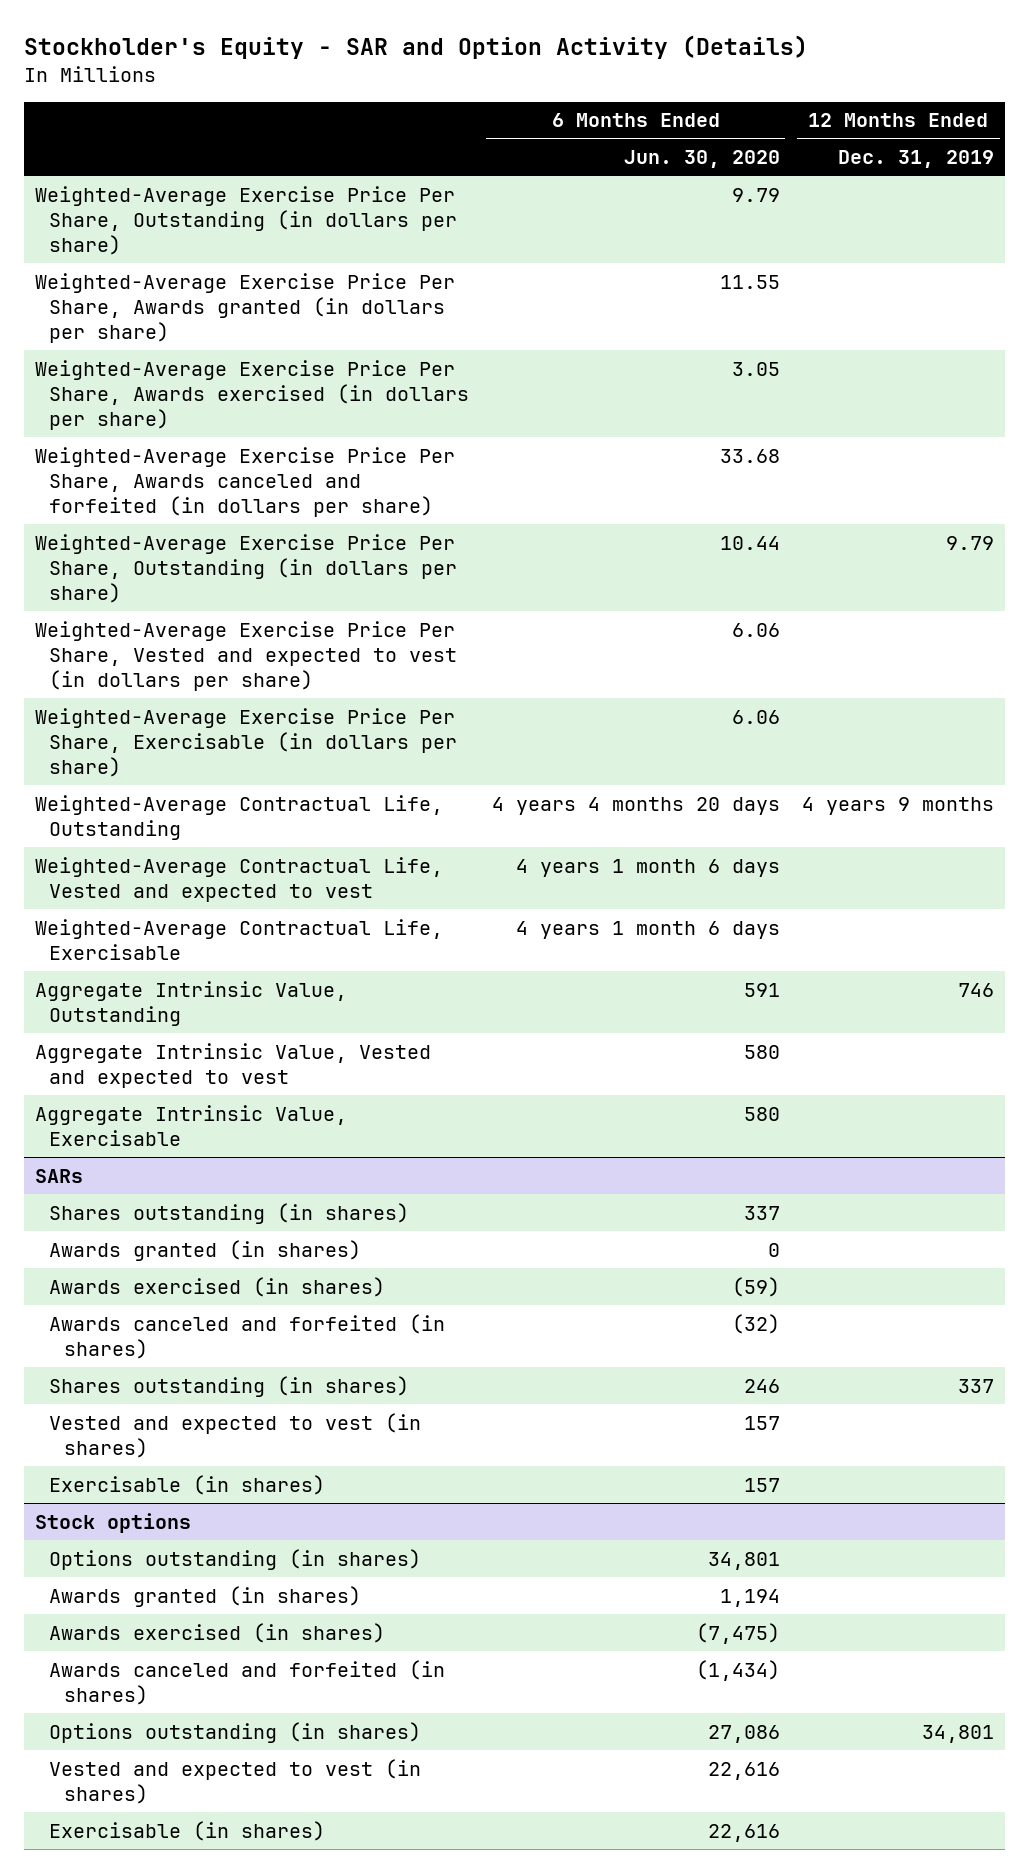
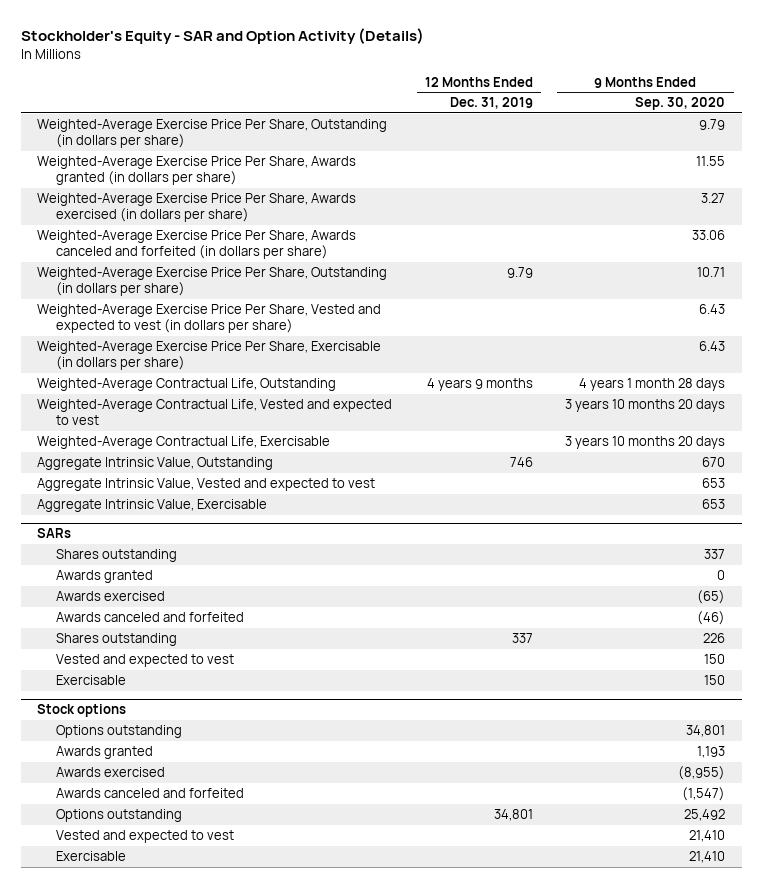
- | 6 Months Ended Jun. 30, 2020 | 12 Months Ended Dec. 31, 2019
+ | 12 Months Ended Dec. 31, 2019 | 9 Months Ended Sep. 30, 2020
@ SARs
- Shares outstanding (in shares) | 337 |
- Awards granted (in shares) | 0 |
- Awards exercised (in shares) | (59) |
- Awards canceled and forfeited (in shares) | (32) |
- Shares outstanding (in shares) | 246 | 337
- Vested and expected to vest (in shares) | 157 |
- Exercisable (in shares) | 157 |
+ Shares outstanding | | 337
+ Awards granted | | 0
+ Awards exercised | | (65)
+ Awards canceled and forfeited | | (46)
+ Shares outstanding | 337 | 226
+ Vested and expected to vest | | 150
+ Exercisable | | 150
@ Stock options
- Options outstanding (in shares) | 34,801 |
- Awards granted (in shares) | 1,194 |
- Awards exercised (in shares) | (7,475) |
- Awards canceled and forfeited (in shares) | (1,434) |
- Options outstanding (in shares) | 27,086 | 34,801
- Vested and expected to vest (in shares) | 22,616 |
- Exercisable (in shares) | 22,616 |
+ Options outstanding | | 34,801
+ Awards granted | | 1,193
+ Awards exercised | | (8,955)
+ Awards canceled and forfeited | | (1,547)
+ Options outstanding | 34,801 | 25,492
+ Vested and expected to vest | | 21,410
+ Exercisable | | 21,410

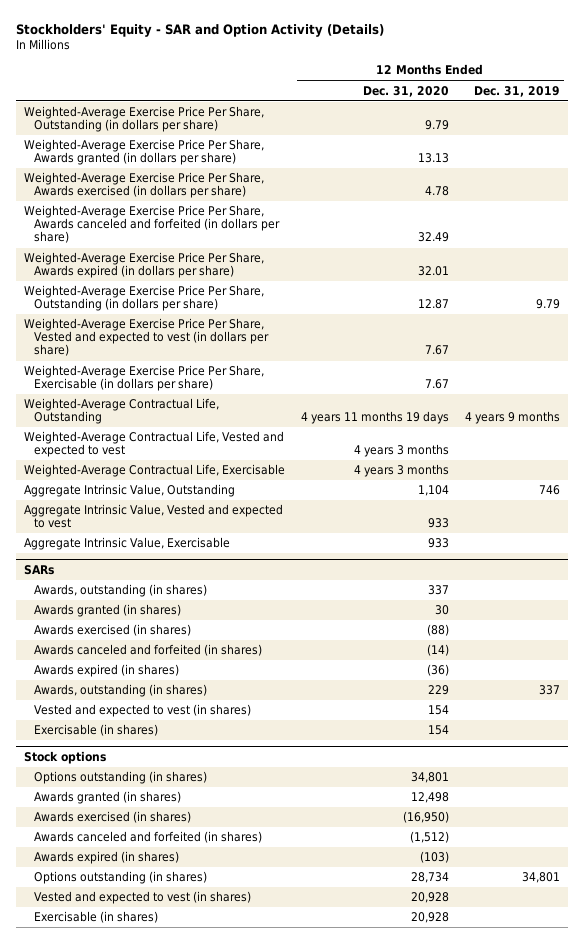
- Stockholder's Equity - SAR and Option Activity (Details)
+ Stockholders' Equity - SAR and Option Activity (Details)
- | 12 Months Ended Dec. 31, 2019 | 9 Months Ended Sep. 30, 2020
+ | 12 Months Ended Dec. 31, 2020 | 12 Months Ended Dec. 31, 2019
+ Weighted-Average Exercise Price Per Share, Awards expired (in dollars per share) | 32.01 |
@ SARs
- Shares outstanding | | 337
- Awards granted | | 0
- Awards exercised | | (65)
- Awards canceled and forfeited | | (46)
- Shares outstanding | 337 | 226
- Vested and expected to vest | | 150
- Exercisable | | 150
+ Awards, outstanding (in shares) | 337 |
+ Awards granted (in shares) | 30 |
+ Awards exercised (in shares) | (88) |
+ Awards canceled and forfeited (in shares) | (14) |
+ Awards expired (in shares) | (36) |
+ Awards, outstanding (in shares) | 229 | 337
+ Vested and expected to vest (in shares) | 154 |
+ Exercisable (in shares) | 154 |
@ Stock options
- Options outstanding | | 34,801
- Awards granted | | 1,193
- Awards exercised | | (8,955)
- Awards canceled and forfeited | | (1,547)
- Options outstanding | 34,801 | 25,492
- Vested and expected to vest | | 21,410
- Exercisable | | 21,410
+ Options outstanding (in shares) | 34,801 |
+ Awards granted (in shares) | 12,498 |
+ Awards exercised (in shares) | (16,950) |
+ Awards canceled and forfeited (in shares) | (1,512) |
+ Awards expired (in shares) | (103) |
+ Options outstanding (in shares) | 28,734 | 34,801
+ Vested and expected to vest (in shares) | 20,928 |
+ Exercisable (in shares) | 20,928 |

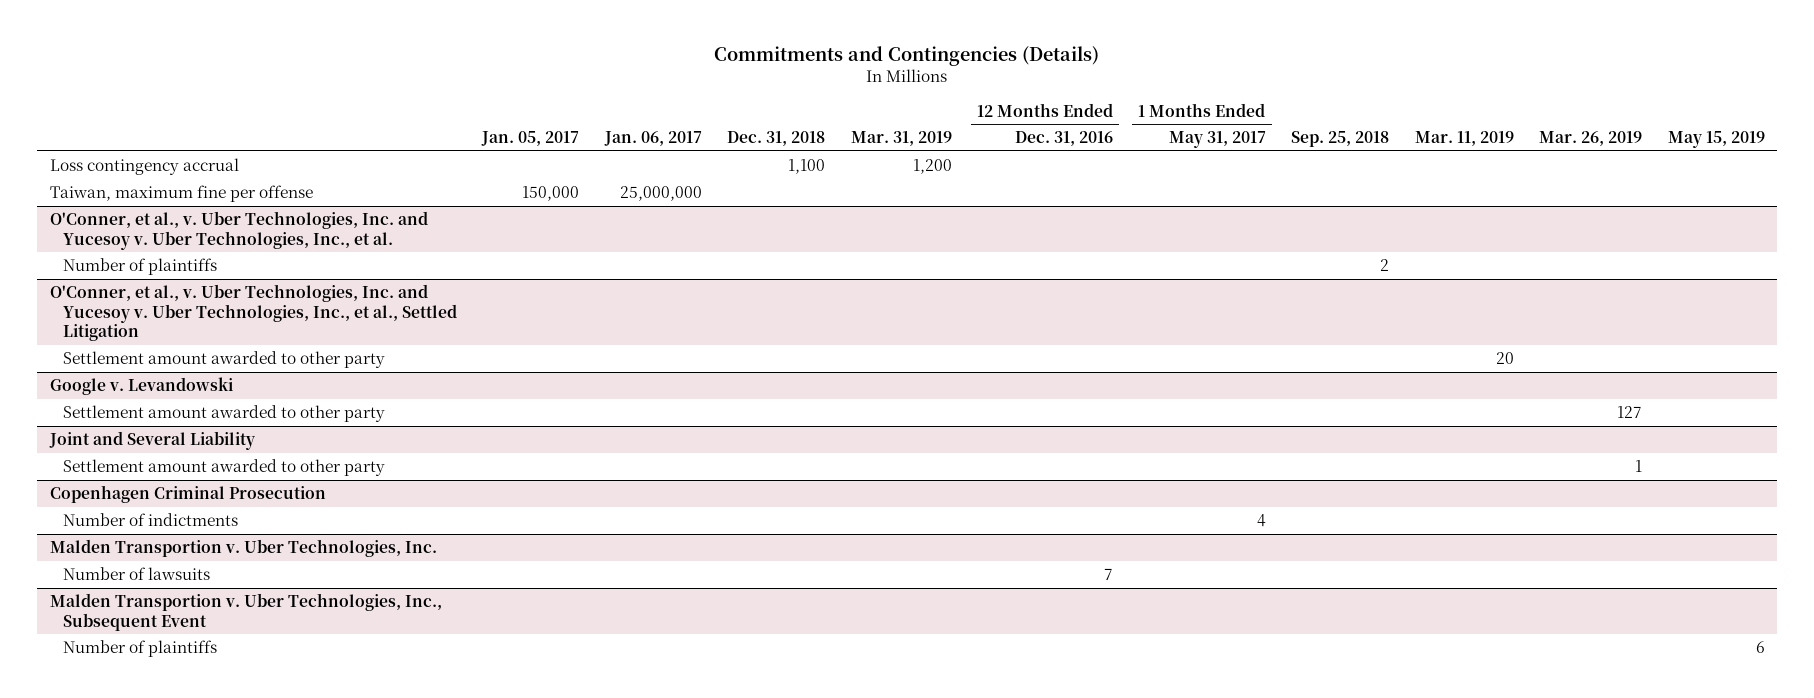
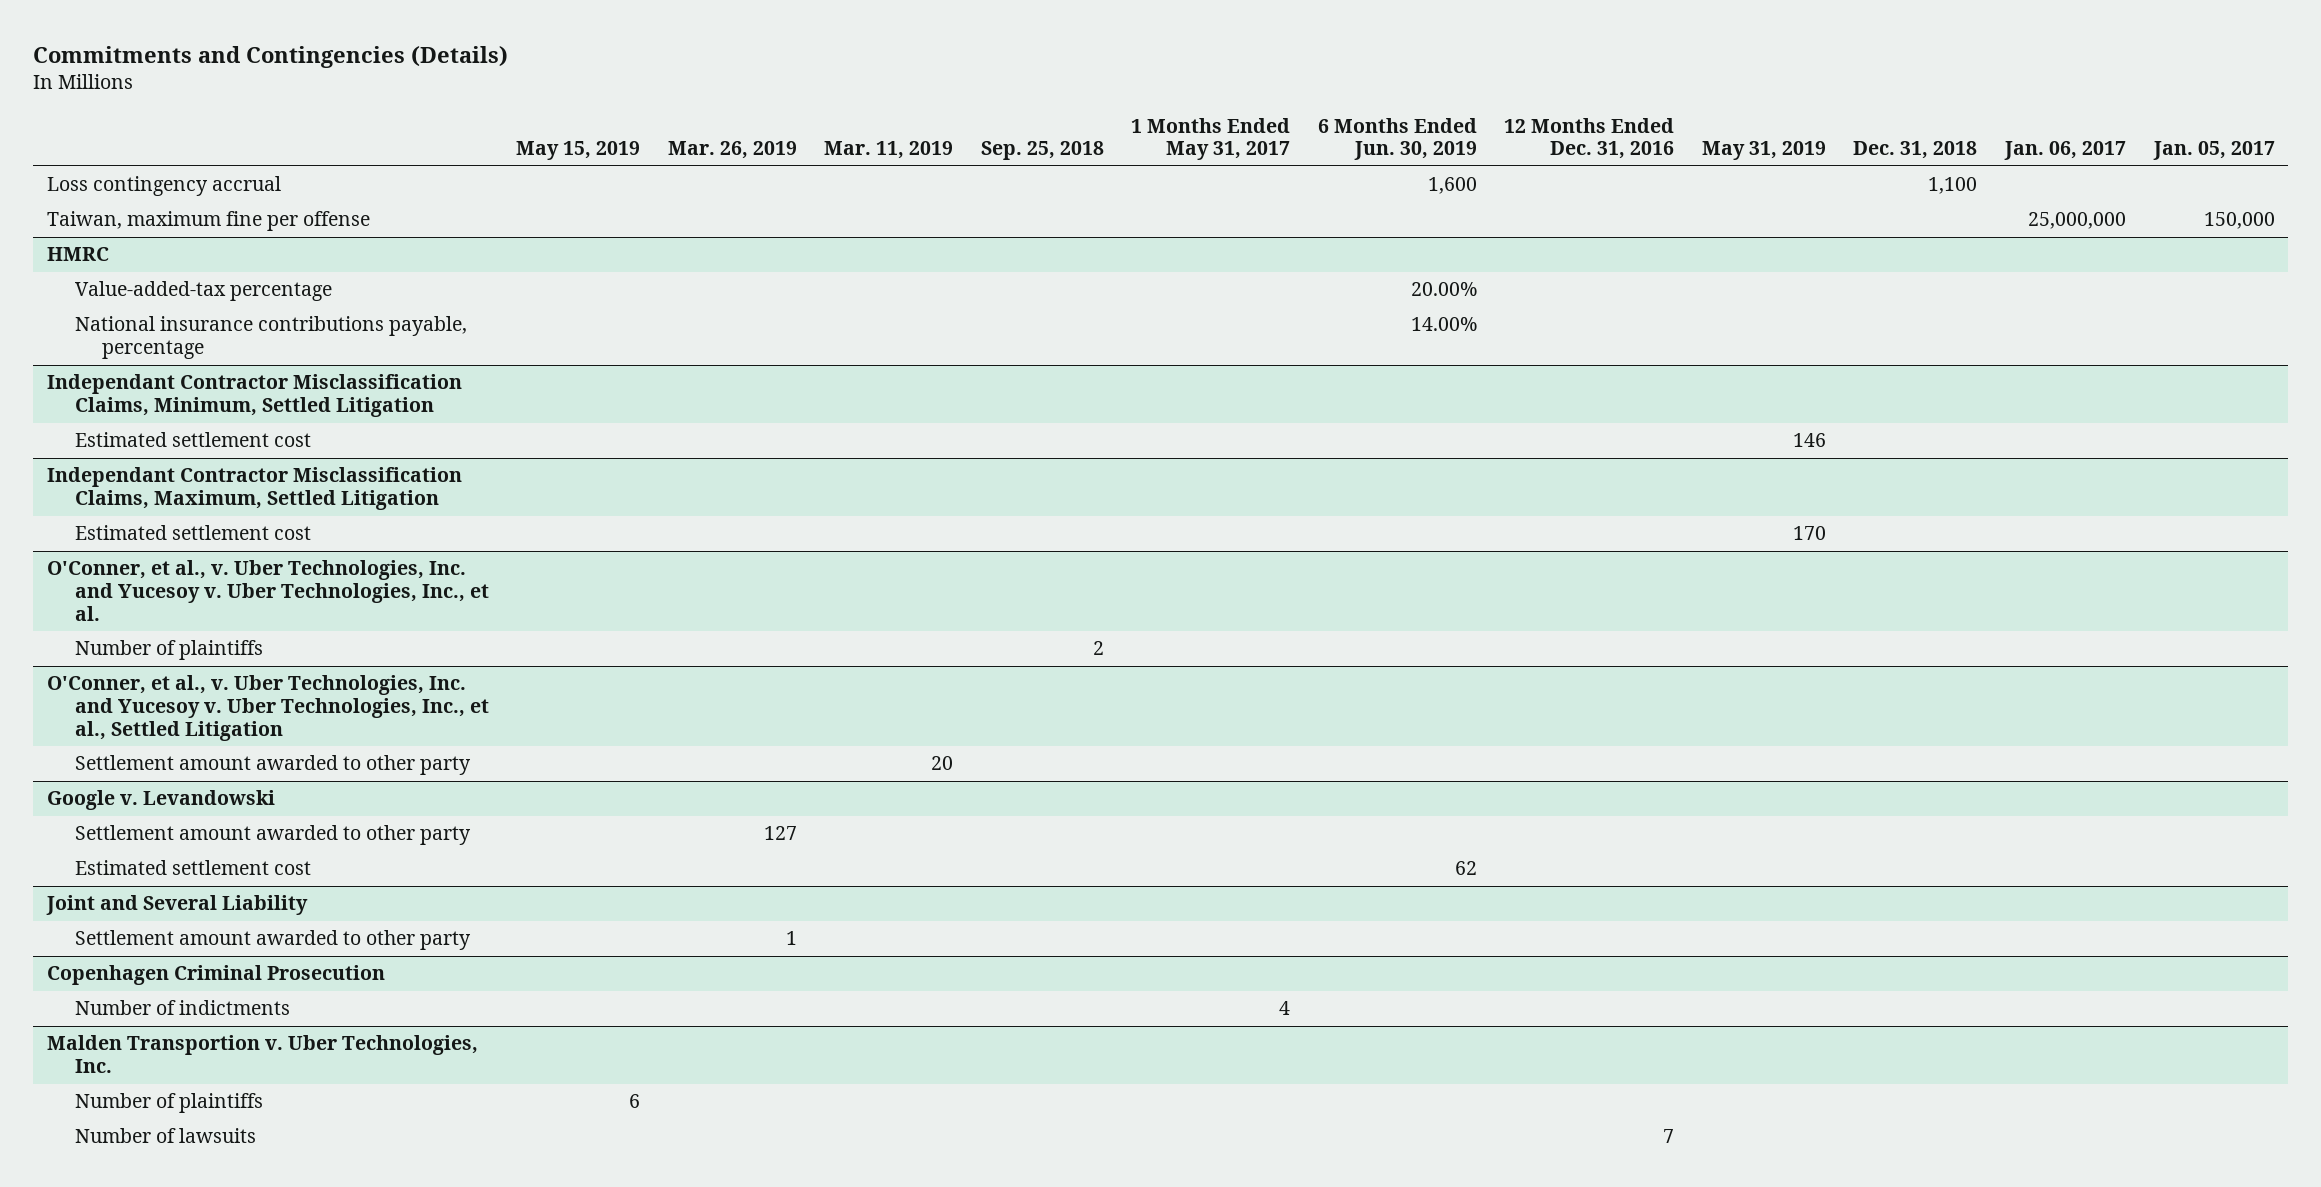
- | Jan. 05, 2017 | Jan. 06, 2017 | Dec. 31, 2018 | Mar. 31, 2019 | 12 Months Ended Dec. 31, 2016 | 1 Months Ended May 31, 2017 | Sep. 25, 2018 | Mar. 11, 2019 | Mar. 26, 2019 | May 15, 2019
+ | May 15, 2019 | Mar. 26, 2019 | Mar. 11, 2019 | Sep. 25, 2018 | 1 Months Ended May 31, 2017 | 6 Months Ended Jun. 30, 2019 | 12 Months Ended Dec. 31, 2016 | May 31, 2019 | Dec. 31, 2018 | Jan. 06, 2017 | Jan. 05, 2017
+ HMRC
+ Value-added-tax percentage | | | | | | 20.00% | | | | |
+ National insurance contributions payable, percentage | | | | | | 14.00% | | | | |
+ Independant Contractor Misclassification Claims, Minimum, Settled Litigation
+ Estimated settlement cost | | | | | | | | 146 | | |
+ Independant Contractor Misclassification Claims, Maximum, Settled Litigation
+ Estimated settlement cost | | | | | | | | 170 | | |
@ Google v. Levandowski
+ Estimated settlement cost | | | | | | 62 | | | | |
@ Malden Transportion v. Uber Technologies, Inc.
+ Number of plaintiffs | 6 | | | | | | | | | |
- Malden Transportion v. Uber Technologies, Inc., Subsequent Event
- Number of plaintiffs | | | | | | | | | | 6

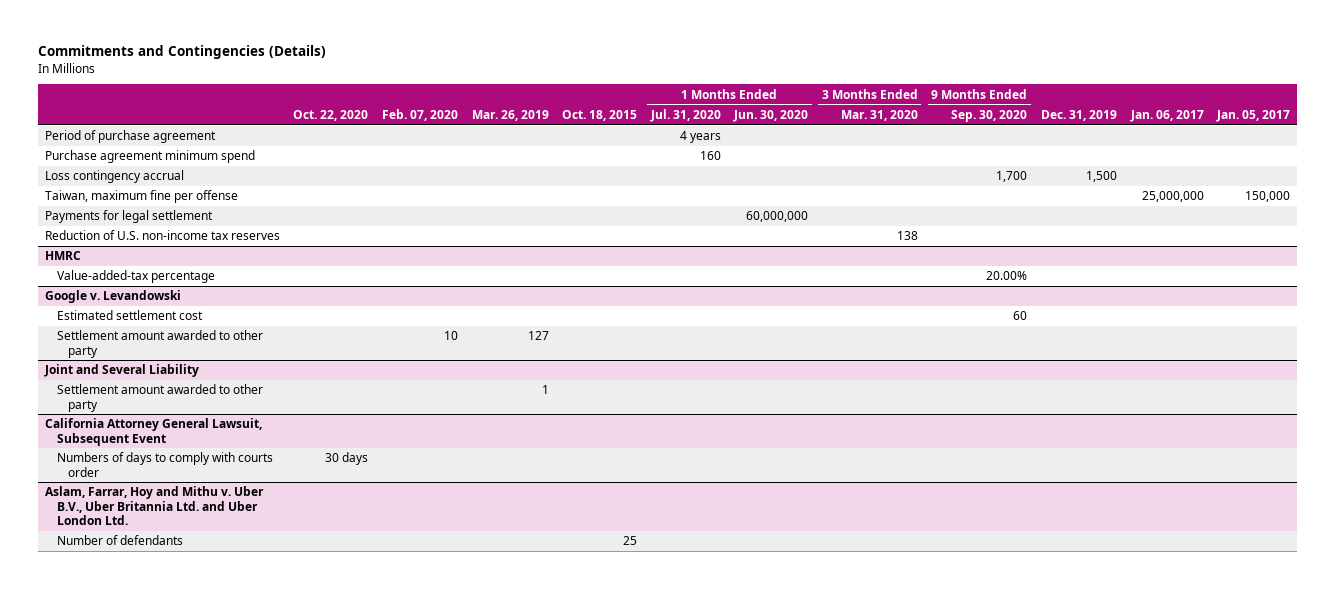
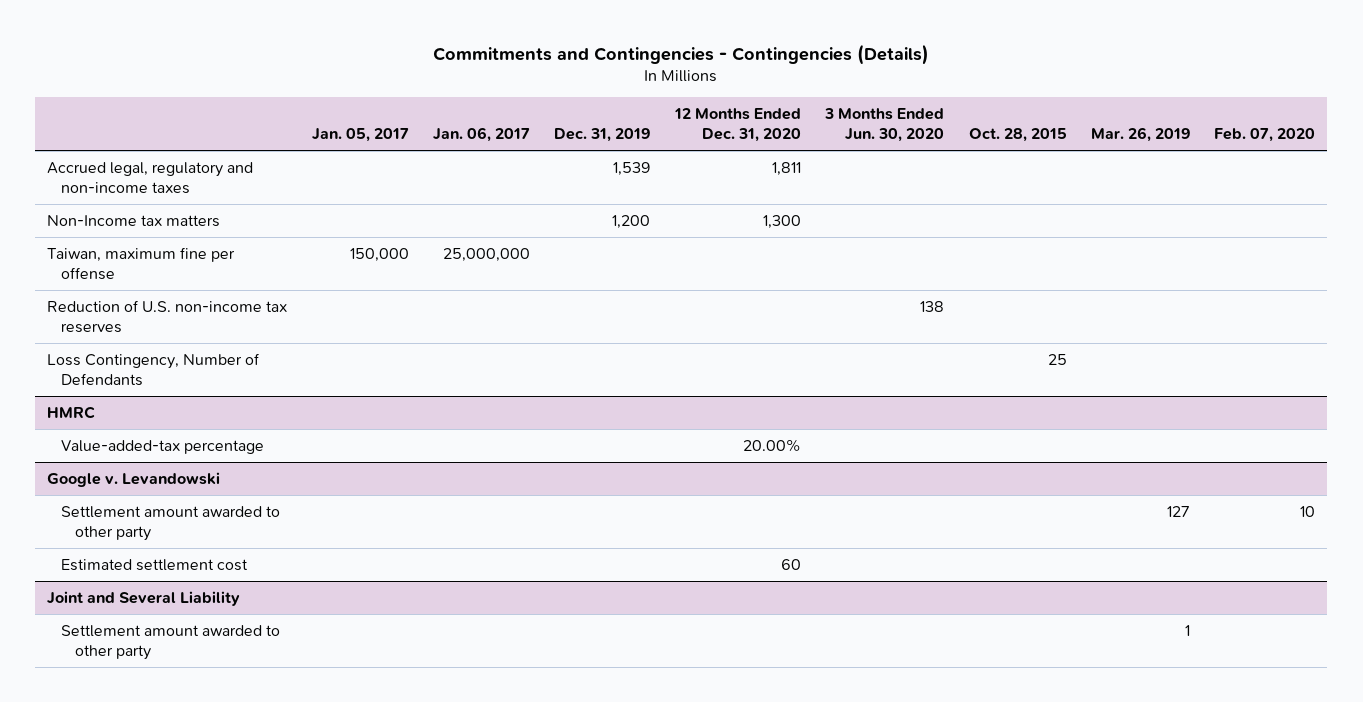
- Commitments and Contingencies (Details)
+ Commitments and Contingencies - Contingencies (Details)
- | Oct. 22, 2020 | Feb. 07, 2020 | Mar. 26, 2019 | Oct. 18, 2015 | 1 Months Ended Jul. 31, 2020 | 1 Months Ended Jun. 30, 2020 | 3 Months Ended Mar. 31, 2020 | 9 Months Ended Sep. 30, 2020 | Dec. 31, 2019 | Jan. 06, 2017 | Jan. 05, 2017
+ | Jan. 05, 2017 | Jan. 06, 2017 | Dec. 31, 2019 | 12 Months Ended Dec. 31, 2020 | 3 Months Ended Jun. 30, 2020 | Oct. 28, 2015 | Mar. 26, 2019 | Feb. 07, 2020
- Period of purchase agreement | | | | | 4 years | | | | | |
- Purchase agreement minimum spend | | | | | 160 | | | | | |
- Loss contingency accrual | | | | | | | | 1,700 | 1,500 | |
+ Accrued legal, regulatory and non-income taxes | | | 1,539 | 1,811 | | | |
+ Non-Income tax matters | | | 1,200 | 1,300 | | | |
- Payments for legal settlement | | | | | | 60,000,000 | | | | |
+ Loss Contingency, Number of Defendants | | | | | | 25 | |
@ Google v. Levandowski
moved down: Estimated settlement cost | | | | 60 | | | |
- California Attorney General Lawsuit, Subsequent Event
- Numbers of days to comply with courts order | 30 days | | | | | | | | | |
- Aslam, Farrar, Hoy and Mithu v. Uber B.V., Uber Britannia Ltd. and Uber London Ltd.
- Number of defendants | | | | 25 | | | | | | |

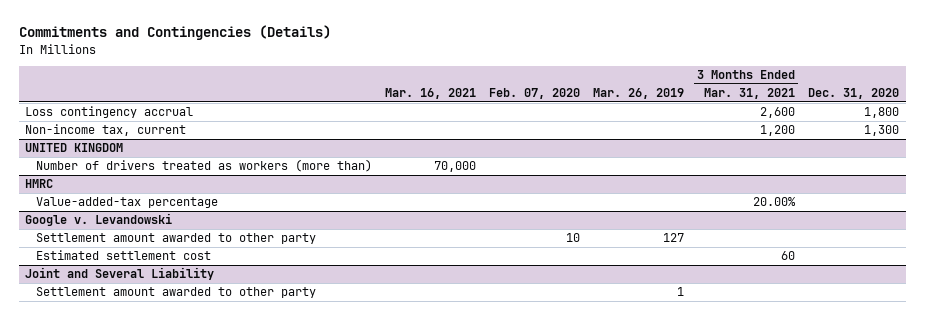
- Commitments and Contingencies - Contingencies (Details)
+ Commitments and Contingencies (Details)
- | Jan. 05, 2017 | Jan. 06, 2017 | Dec. 31, 2019 | 12 Months Ended Dec. 31, 2020 | 3 Months Ended Jun. 30, 2020 | Oct. 28, 2015 | Mar. 26, 2019 | Feb. 07, 2020
+ | Mar. 16, 2021 | Feb. 07, 2020 | Mar. 26, 2019 | 3 Months Ended Mar. 31, 2021 | Dec. 31, 2020
- Accrued legal, regulatory and non-income taxes | | | 1,539 | 1,811 | | | |
- Non-Income tax matters | | | 1,200 | 1,300 | | | |
- Taiwan, maximum fine per offense | 150,000 | 25,000,000 | | | | | |
- Reduction of U.S. non-income tax reserves | | | | | 138 | | |
- Loss Contingency, Number of Defendants | | | | | | 25 | |
+ Loss contingency accrual | | | | 2,600 | 1,800
+ Non-income tax, current | | | | 1,200 | 1,300
+ UNITED KINGDOM
+ Number of drivers treated as workers (more than) | 70,000 | | | |

